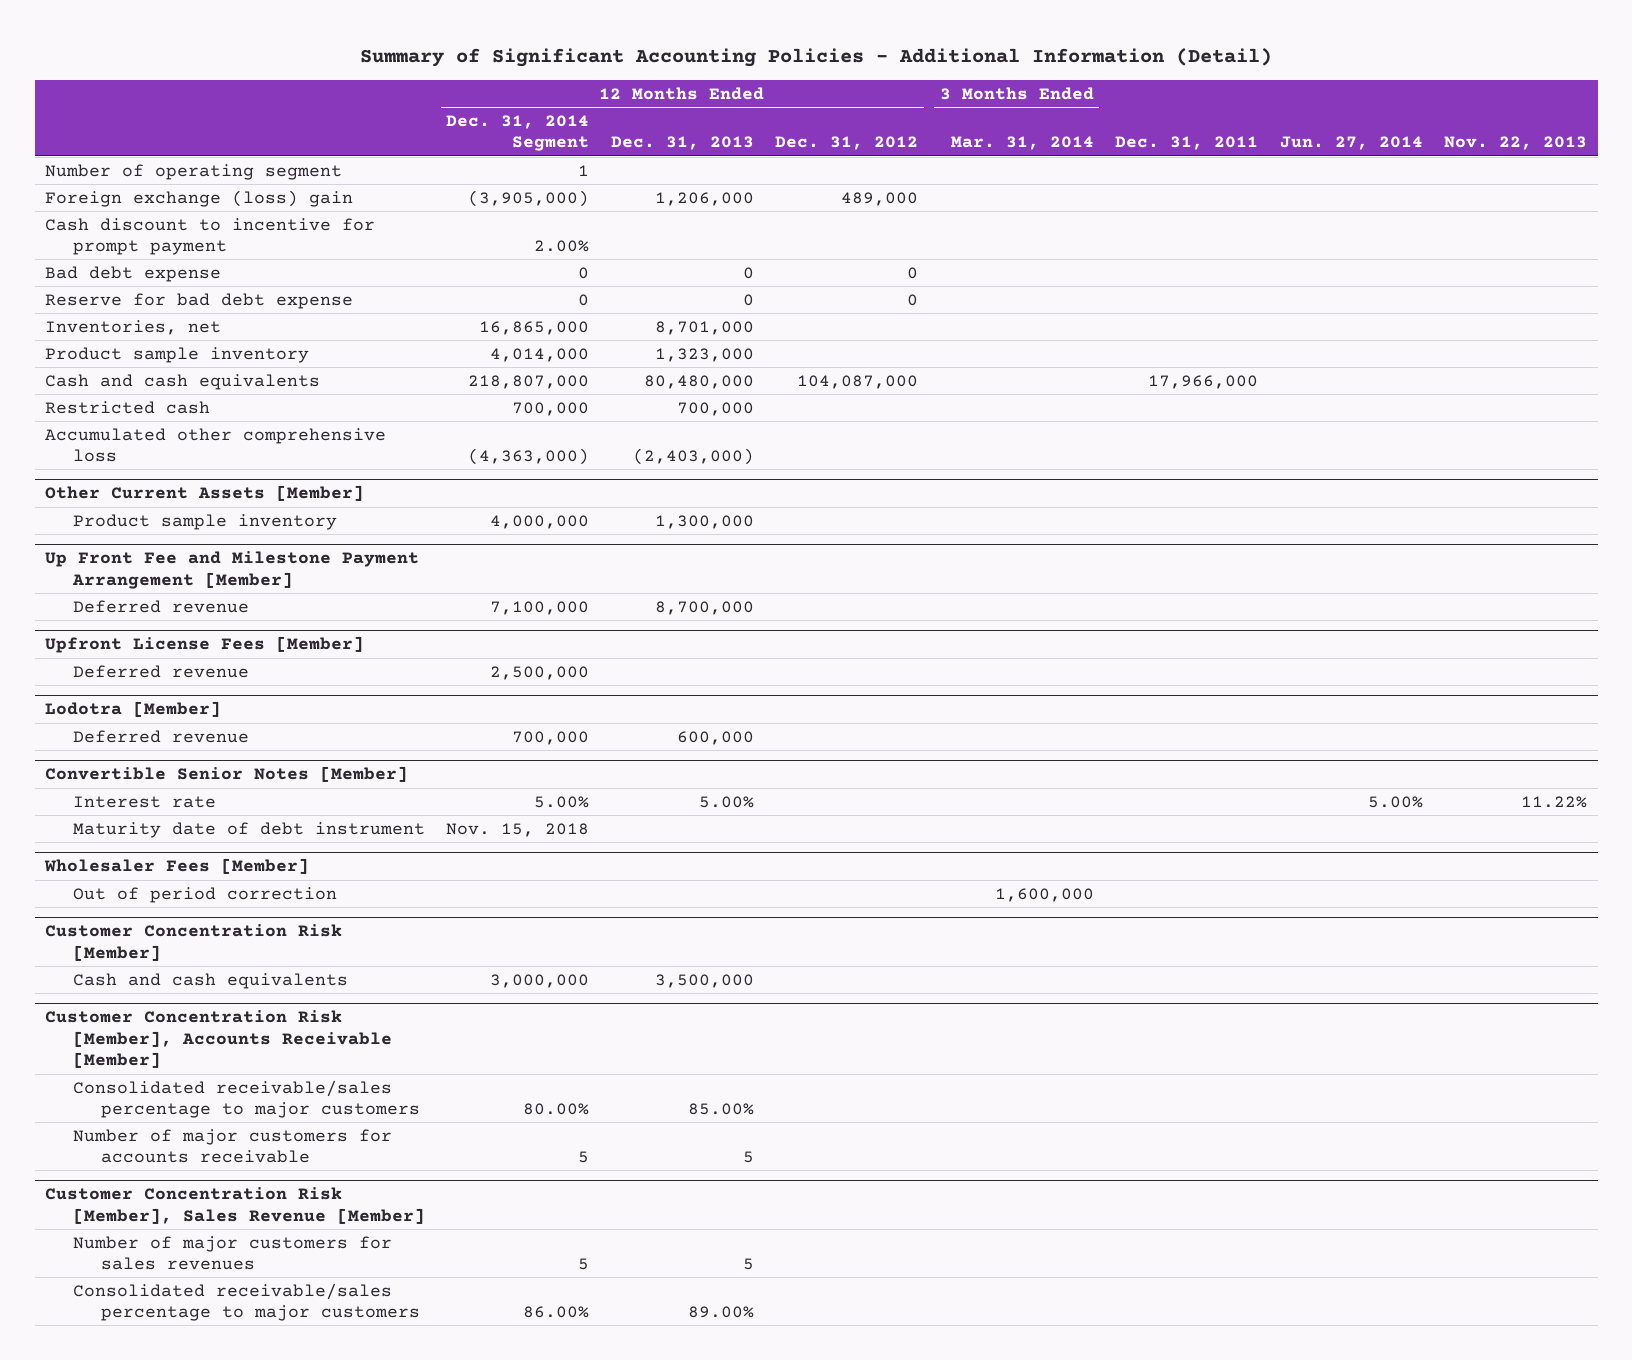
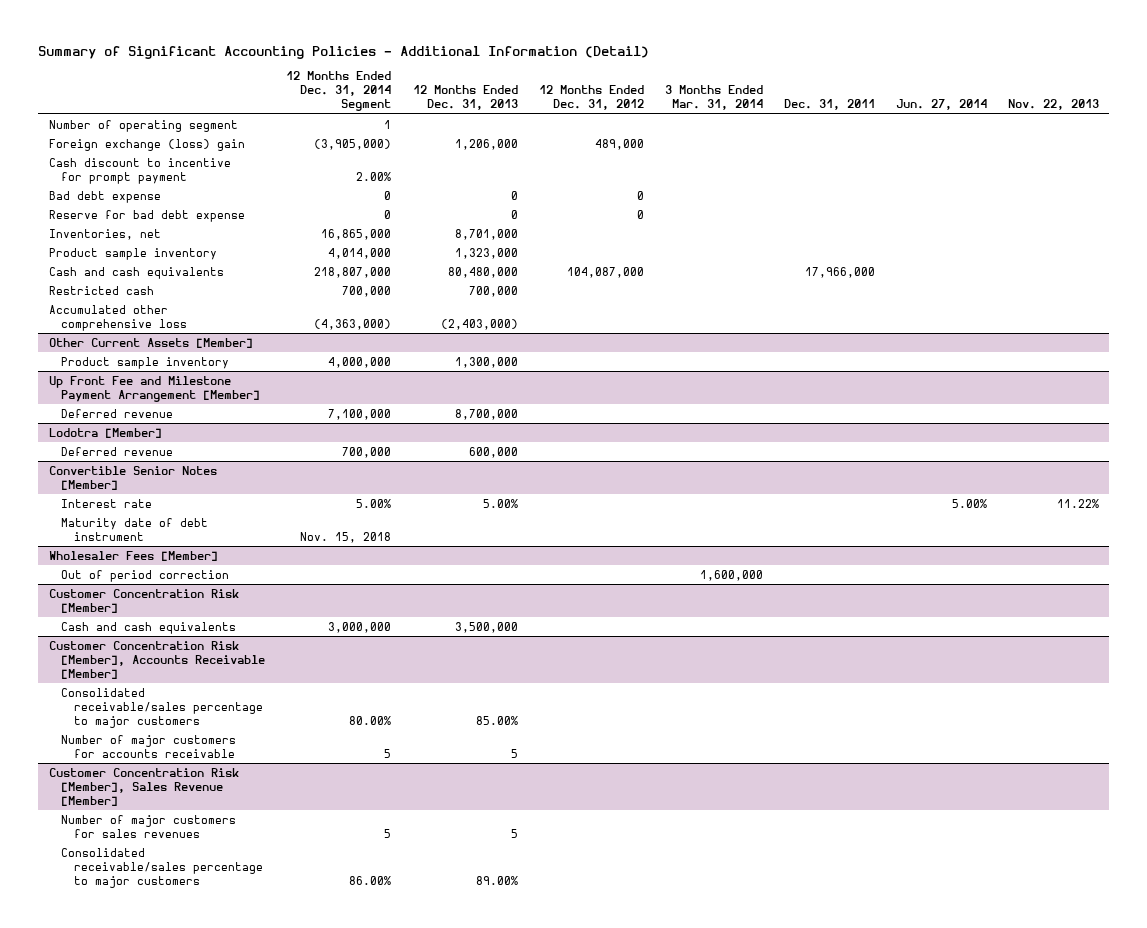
- Upfront License Fees [Member]
- Deferred revenue | 2,500,000 | | | | | |

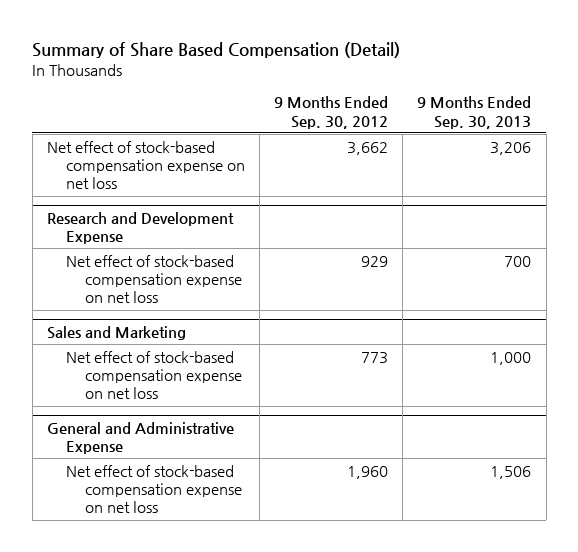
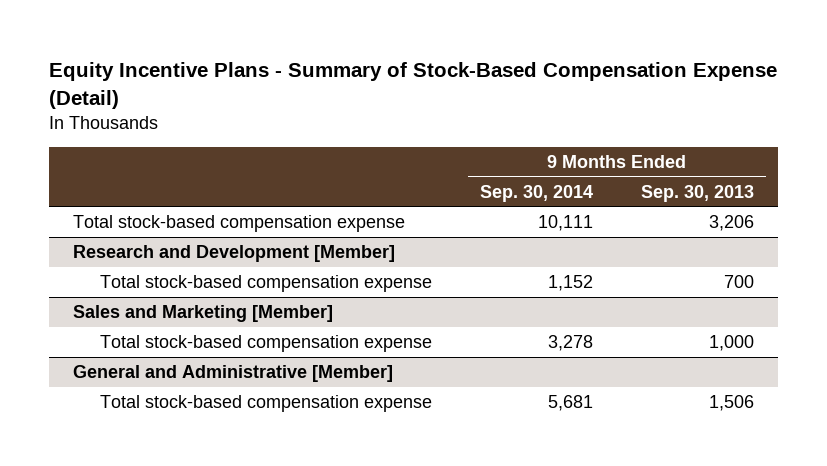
- Summary of Share Based Compensation (Detail)
+ Equity Incentive Plans - Summary of Stock-Based Compensation Expense (Detail)
- | 9 Months Ended Sep. 30, 2012 | 9 Months Ended Sep. 30, 2013
+ | 9 Months Ended Sep. 30, 2014 | 9 Months Ended Sep. 30, 2013
- Net effect of stock-based compensation expense on net loss | 3,662 | 3,206
- Research and Development Expense
- Net effect of stock-based compensation expense on net loss | 929 | 700
- Sales and Marketing
- Net effect of stock-based compensation expense on net loss | 773 | 1,000
- General and Administrative Expense
- Net effect of stock-based compensation expense on net loss | 1,960 | 1,506
+ Total stock-based compensation expense | 10,111 | 3,206
+ Research and Development [Member]
+ Total stock-based compensation expense | 1,152 | 700
+ Sales and Marketing [Member]
+ Total stock-based compensation expense | 3,278 | 1,000
+ General and Administrative [Member]
+ Total stock-based compensation expense | 5,681 | 1,506

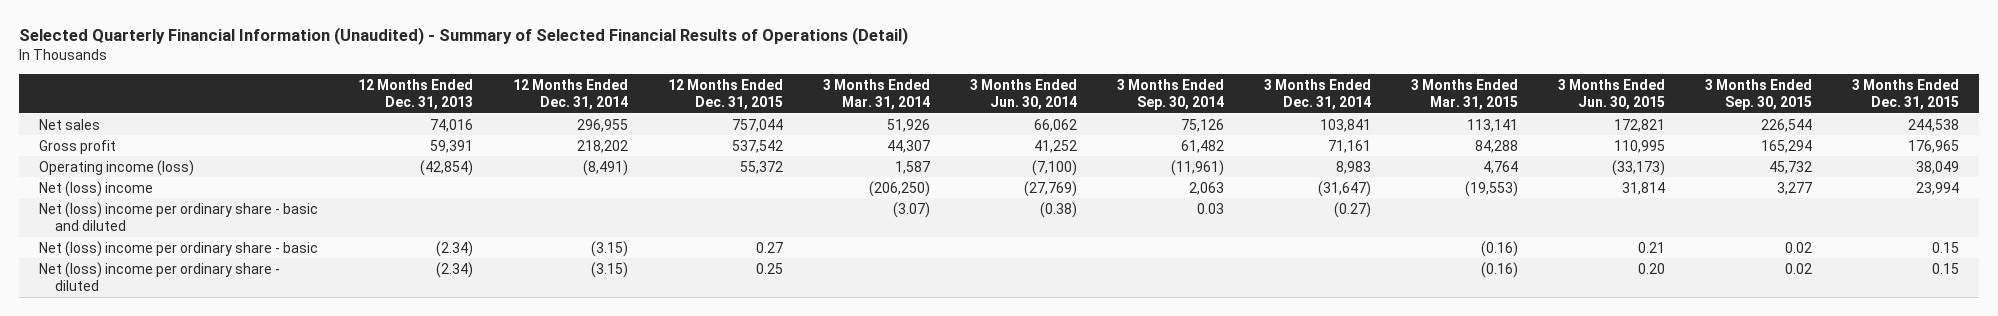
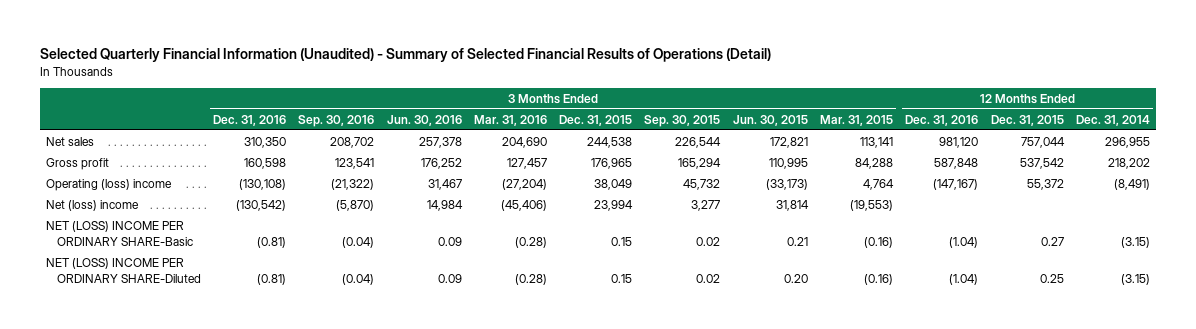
- | 12 Months Ended Dec. 31, 2013 | 12 Months Ended Dec. 31, 2014 | 12 Months Ended Dec. 31, 2015 | 3 Months Ended Mar. 31, 2014 | 3 Months Ended Jun. 30, 2014 | 3 Months Ended Sep. 30, 2014 | 3 Months Ended Dec. 31, 2014 | 3 Months Ended Mar. 31, 2015 | 3 Months Ended Jun. 30, 2015 | 3 Months Ended Sep. 30, 2015 | 3 Months Ended Dec. 31, 2015
+ | 3 Months Ended Dec. 31, 2016 | 3 Months Ended Sep. 30, 2016 | 3 Months Ended Jun. 30, 2016 | 3 Months Ended Mar. 31, 2016 | 3 Months Ended Dec. 31, 2015 | 3 Months Ended Sep. 30, 2015 | 3 Months Ended Jun. 30, 2015 | 3 Months Ended Mar. 31, 2015 | 12 Months Ended Dec. 31, 2016 | 12 Months Ended Dec. 31, 2015 | 12 Months Ended Dec. 31, 2014
- Operating income (loss) | (42,854) | (8,491) | 55,372 | 1,587 | (7,100) | (11,961) | 8,983 | 4,764 | (33,173) | 45,732 | 38,049
+ Operating (loss) income | (130,108) | (21,322) | 31,467 | (27,204) | 38,049 | 45,732 | (33,173) | 4,764 | (147,167) | 55,372 | (8,491)
- Net (loss) income per ordinary share - basic and diluted | | | | (3.07) | (0.38) | 0.03 | (0.27) | | | |
- Net (loss) income per ordinary share - basic | (2.34) | (3.15) | 0.27 | | | | | (0.16) | 0.21 | 0.02 | 0.15
- Net (loss) income per ordinary share - diluted | (2.34) | (3.15) | 0.25 | | | | | (0.16) | 0.20 | 0.02 | 0.15
+ NET (LOSS) INCOME PER ORDINARY SHARE-Basic | (0.81) | (0.04) | 0.09 | (0.28) | 0.15 | 0.02 | 0.21 | (0.16) | (1.04) | 0.27 | (3.15)
+ NET (LOSS) INCOME PER ORDINARY SHARE-Diluted | (0.81) | (0.04) | 0.09 | (0.28) | 0.15 | 0.02 | 0.20 | (0.16) | (1.04) | 0.25 | (3.15)

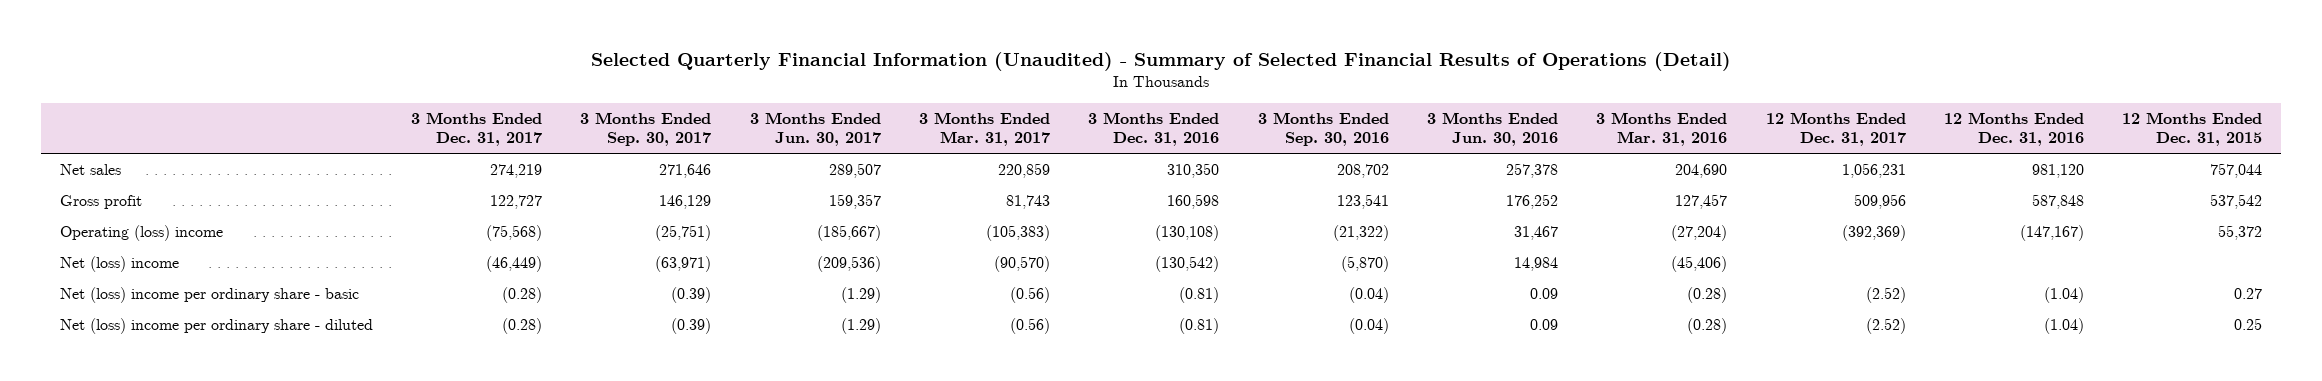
- | 3 Months Ended Dec. 31, 2016 | 3 Months Ended Sep. 30, 2016 | 3 Months Ended Jun. 30, 2016 | 3 Months Ended Mar. 31, 2016 | 3 Months Ended Dec. 31, 2015 | 3 Months Ended Sep. 30, 2015 | 3 Months Ended Jun. 30, 2015 | 3 Months Ended Mar. 31, 2015 | 12 Months Ended Dec. 31, 2016 | 12 Months Ended Dec. 31, 2015 | 12 Months Ended Dec. 31, 2014
+ | 3 Months Ended Dec. 31, 2017 | 3 Months Ended Sep. 30, 2017 | 3 Months Ended Jun. 30, 2017 | 3 Months Ended Mar. 31, 2017 | 3 Months Ended Dec. 31, 2016 | 3 Months Ended Sep. 30, 2016 | 3 Months Ended Jun. 30, 2016 | 3 Months Ended Mar. 31, 2016 | 12 Months Ended Dec. 31, 2017 | 12 Months Ended Dec. 31, 2016 | 12 Months Ended Dec. 31, 2015
- NET (LOSS) INCOME PER ORDINARY SHARE-Basic | (0.81) | (0.04) | 0.09 | (0.28) | 0.15 | 0.02 | 0.21 | (0.16) | (1.04) | 0.27 | (3.15)
- NET (LOSS) INCOME PER ORDINARY SHARE-Diluted | (0.81) | (0.04) | 0.09 | (0.28) | 0.15 | 0.02 | 0.20 | (0.16) | (1.04) | 0.25 | (3.15)
+ Net (loss) income per ordinary share - basic | (0.28) | (0.39) | (1.29) | (0.56) | (0.81) | (0.04) | 0.09 | (0.28) | (2.52) | (1.04) | 0.27
+ Net (loss) income per ordinary share - diluted | (0.28) | (0.39) | (1.29) | (0.56) | (0.81) | (0.04) | 0.09 | (0.28) | (2.52) | (1.04) | 0.25

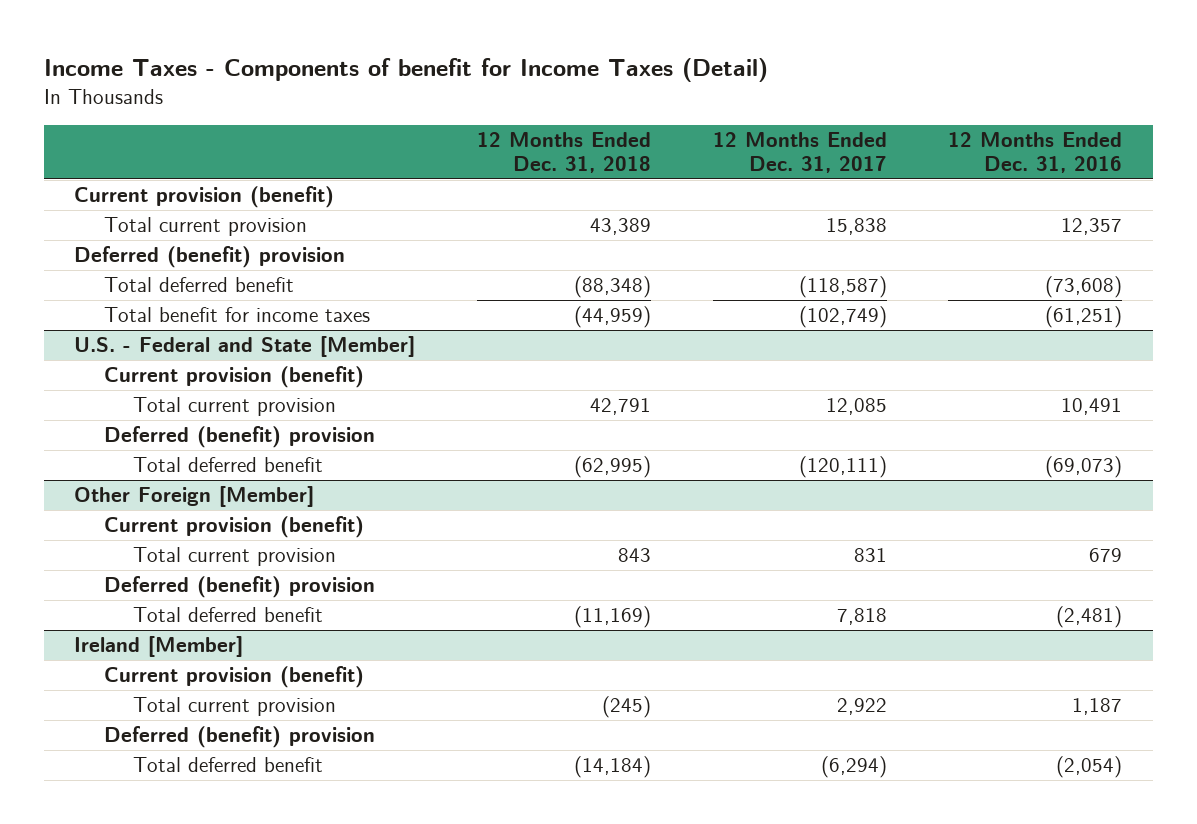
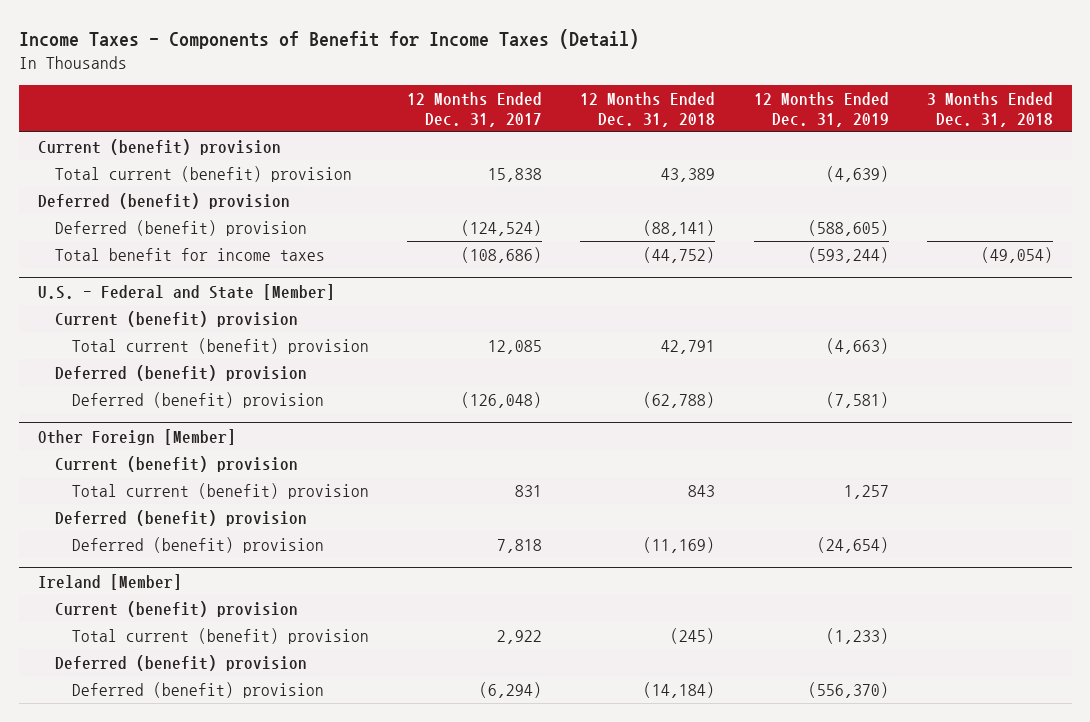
- Income Taxes - Components of benefit for Income Taxes (Detail)
+ Income Taxes - Components of Benefit for Income Taxes (Detail)
- | 12 Months Ended Dec. 31, 2018 | 12 Months Ended Dec. 31, 2017 | 12 Months Ended Dec. 31, 2016
+ | 12 Months Ended Dec. 31, 2017 | 12 Months Ended Dec. 31, 2018 | 12 Months Ended Dec. 31, 2019 | 3 Months Ended Dec. 31, 2018
- Current provision (benefit)
- Total current provision | 43,389 | 15,838 | 12,357
+ Current (benefit) provision
+ Total current (benefit) provision | 15,838 | 43,389 | (4,639) |
- Total deferred benefit | (88,348) | (118,587) | (73,608)
- Total benefit for income taxes | (44,959) | (102,749) | (61,251)
+ Deferred (benefit) provision | (124,524) | (88,141) | (588,605) |
+ Total benefit for income taxes | (108,686) | (44,752) | (593,244) | (49,054)
@ U.S. - Federal and State [Member]
- Current provision (benefit)
- Total current provision | 42,791 | 12,085 | 10,491
+ Current (benefit) provision
+ Total current (benefit) provision | 12,085 | 42,791 | (4,663) |
- Total deferred benefit | (62,995) | (120,111) | (69,073)
+ Deferred (benefit) provision | (126,048) | (62,788) | (7,581) |
@ Other Foreign [Member]
- Current provision (benefit)
- Total current provision | 843 | 831 | 679
+ Current (benefit) provision
+ Total current (benefit) provision | 831 | 843 | 1,257 |
- Total deferred benefit | (11,169) | 7,818 | (2,481)
+ Deferred (benefit) provision | 7,818 | (11,169) | (24,654) |
@ Ireland [Member]
- Current provision (benefit)
- Total current provision | (245) | 2,922 | 1,187
+ Current (benefit) provision
+ Total current (benefit) provision | 2,922 | (245) | (1,233) |
- Total deferred benefit | (14,184) | (6,294) | (2,054)
+ Deferred (benefit) provision | (6,294) | (14,184) | (556,370) |

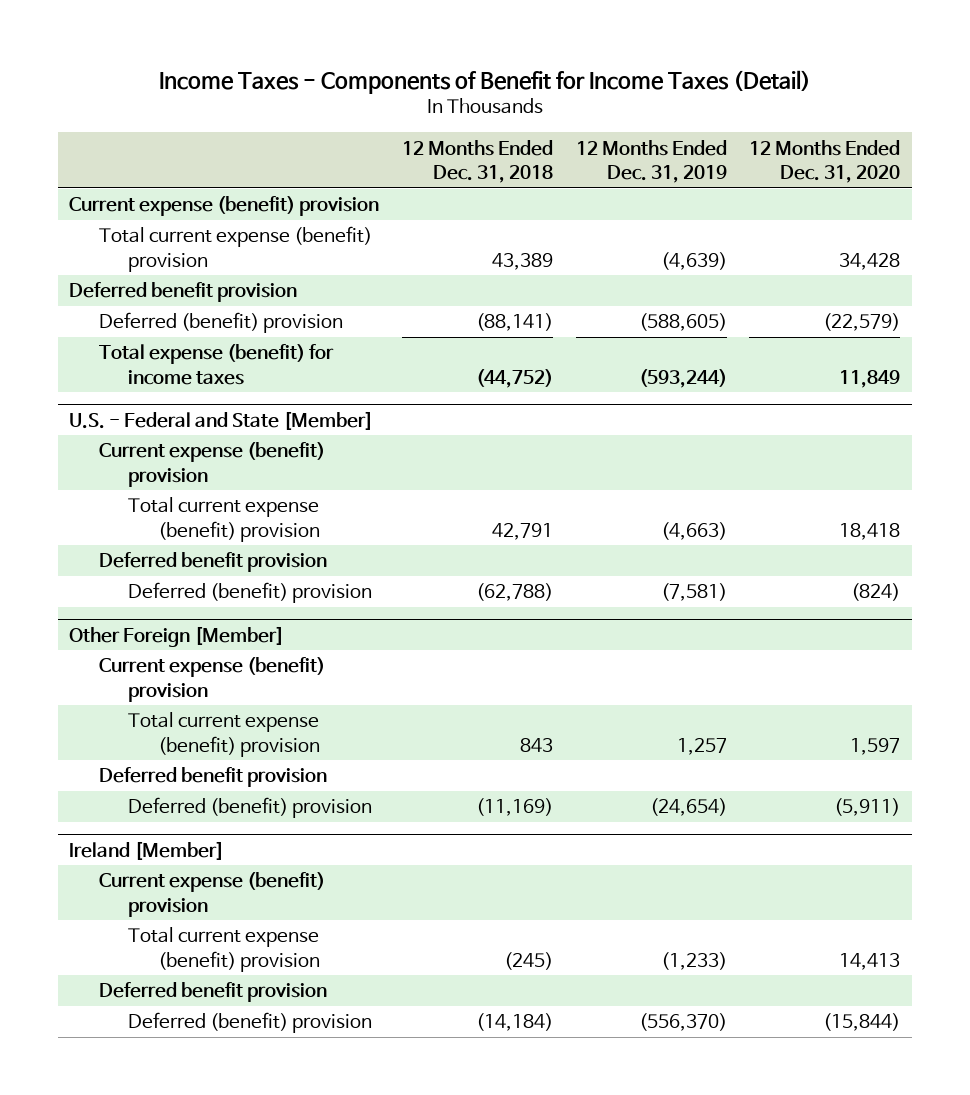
- | 12 Months Ended Dec. 31, 2017 | 12 Months Ended Dec. 31, 2018 | 12 Months Ended Dec. 31, 2019 | 3 Months Ended Dec. 31, 2018
+ | 12 Months Ended Dec. 31, 2018 | 12 Months Ended Dec. 31, 2019 | 12 Months Ended Dec. 31, 2020
- Current (benefit) provision
- Total current (benefit) provision | 15,838 | 43,389 | (4,639) |
- Deferred (benefit) provision
+ Current expense (benefit) provision
+ Total current expense (benefit) provision | 43,389 | (4,639) | 34,428
+ Deferred benefit provision
- Total benefit for income taxes | (108,686) | (44,752) | (593,244) | (49,054)
+ Total expense (benefit) for income taxes | (44,752) | (593,244) | 11,849
@ U.S. - Federal and State [Member]
- Current (benefit) provision
- Total current (benefit) provision | 12,085 | 42,791 | (4,663) |
- Deferred (benefit) provision
+ Current expense (benefit) provision
+ Total current expense (benefit) provision | 42,791 | (4,663) | 18,418
+ Deferred benefit provision
@ Other Foreign [Member]
- Current (benefit) provision
- Total current (benefit) provision | 831 | 843 | 1,257 |
- Deferred (benefit) provision
+ Current expense (benefit) provision
+ Total current expense (benefit) provision | 843 | 1,257 | 1,597
+ Deferred benefit provision
@ Ireland [Member]
- Current (benefit) provision
- Total current (benefit) provision | 2,922 | (245) | (1,233) |
- Deferred (benefit) provision
+ Current expense (benefit) provision
+ Total current expense (benefit) provision | (245) | (1,233) | 14,413
+ Deferred benefit provision

